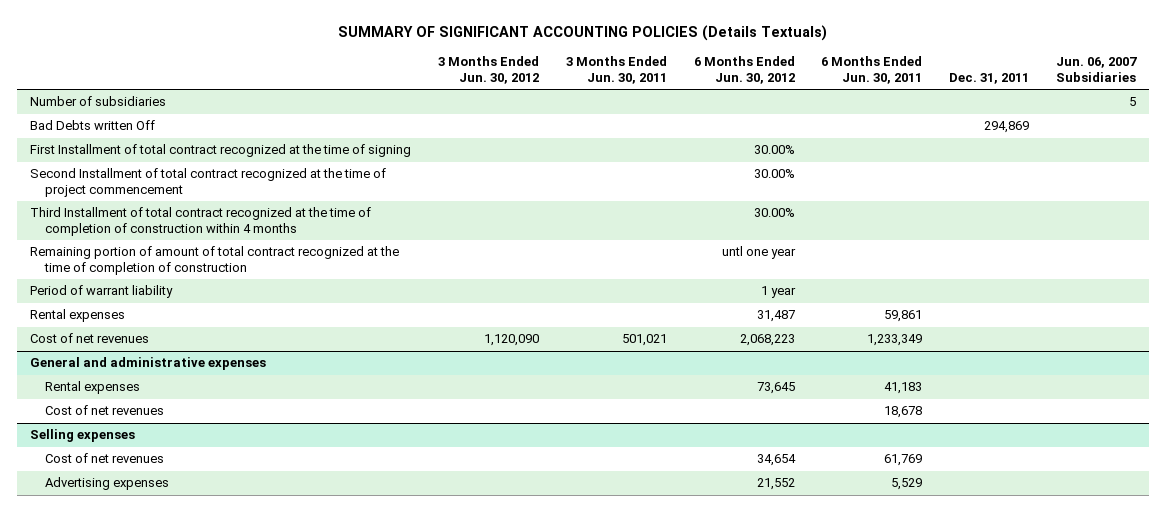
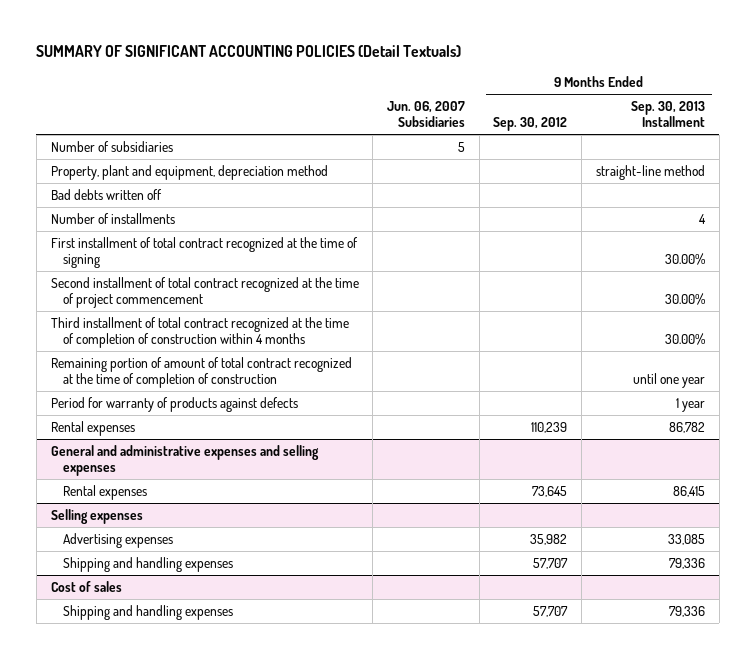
- SUMMARY OF SIGNIFICANT ACCOUNTING POLICIES (Details Textuals)
+ SUMMARY OF SIGNIFICANT ACCOUNTING POLICIES (Detail Textuals)
- | 3 Months Ended Jun. 30, 2012 | 3 Months Ended Jun. 30, 2011 | 6 Months Ended Jun. 30, 2012 | 6 Months Ended Jun. 30, 2011 | Dec. 31, 2011 | Jun. 06, 2007 Subsidiaries
+ | Jun. 06, 2007 Subsidiaries | 9 Months Ended Sep. 30, 2012 | 9 Months Ended Sep. 30, 2013 Installment
- Bad Debts written Off | | | | | 294,869 |
- First Installment of total contract recognized at the time of signing | | | 30.00% | | |
- Second Installment of total contract recognized at the time of project commencement | | | 30.00% | | |
- Third Installment of total contract recognized at the time of completion of construction within 4 months | | | 30.00% | | |
+ Property, plant and equipment, depreciation method | | | straight-line method
+ Bad debts written off
+ Number of installments | | | 4
+ First installment of total contract recognized at the time of signing | | | 30.00%
+ Second installment of total contract recognized at the time of project commencement | | | 30.00%
+ Third installment of total contract recognized at the time of completion of construction within 4 months | | | 30.00%
- Period of warrant liability | | | 1 year | | |
+ Period for warranty of products against defects | | | 1 year
- Cost of net revenues | 1,120,090 | 501,021 | 2,068,223 | 1,233,349 | |
- General and administrative expenses
+ General and administrative expenses and selling expenses
- Cost of net revenues | | | | 18,678 | |
@ Selling expenses
- Cost of net revenues | | | 34,654 | 61,769 | |
+ Shipping and handling expenses | | 57,707 | 79,336
+ Cost of sales
+ Shipping and handling expenses | | 57,707 | 79,336

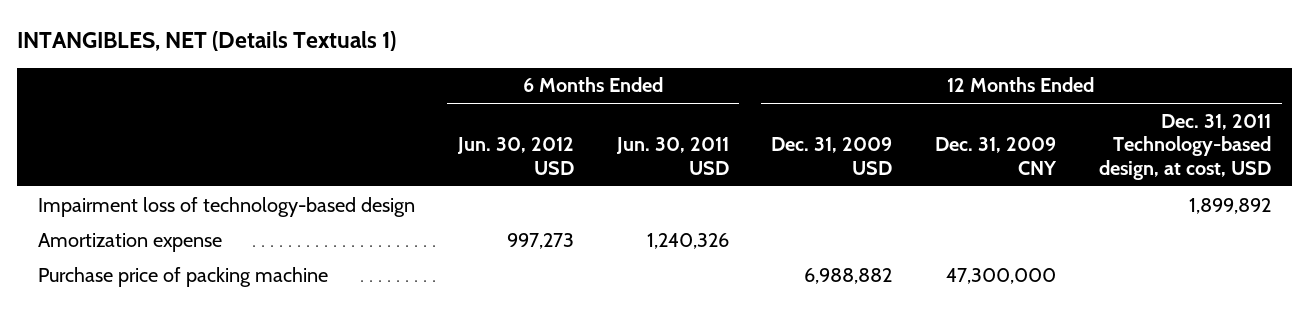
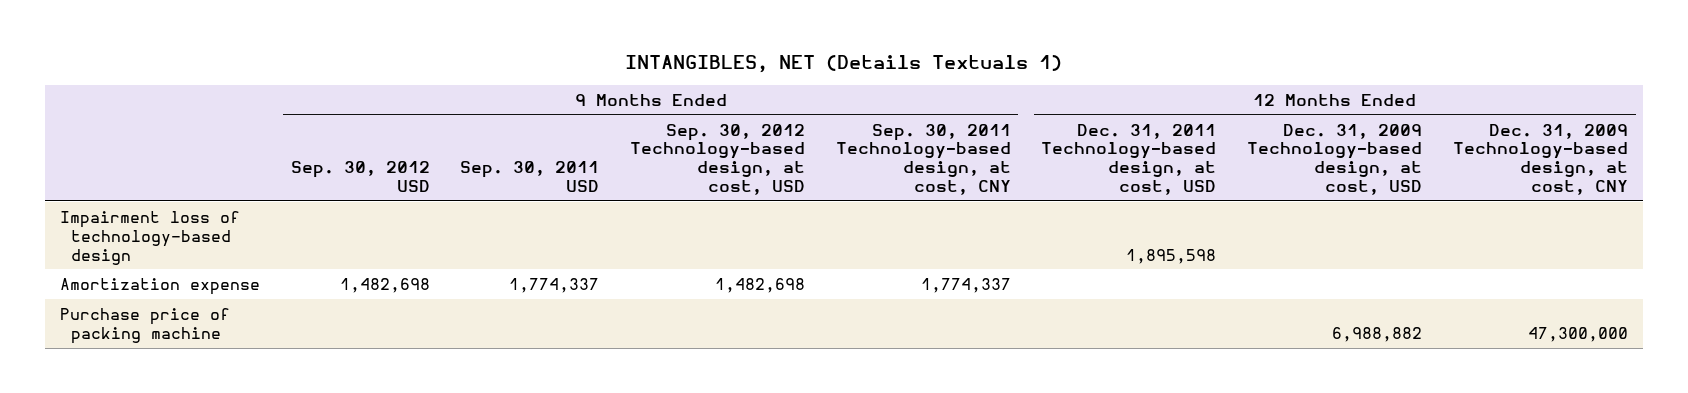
- | 6 Months Ended Jun. 30, 2012 USD | 6 Months Ended Jun. 30, 2011 USD | 12 Months Ended Dec. 31, 2009 USD | 12 Months Ended Dec. 31, 2009 CNY | 12 Months Ended Dec. 31, 2011 Technology-based design, at cost, USD
+ | 9 Months Ended Sep. 30, 2012 USD | 9 Months Ended Sep. 30, 2011 USD | 9 Months Ended Sep. 30, 2012 Technology-based design, at cost, USD | 9 Months Ended Sep. 30, 2011 Technology-based design, at cost, CNY | 12 Months Ended Dec. 31, 2011 Technology-based design, at cost, USD | 12 Months Ended Dec. 31, 2009 Technology-based design, at cost, USD | 12 Months Ended Dec. 31, 2009 Technology-based design, at cost, CNY
- Impairment loss of technology-based design | | | | | 1,899,892
+ Impairment loss of technology-based design | | | | | 1,895,598 | |

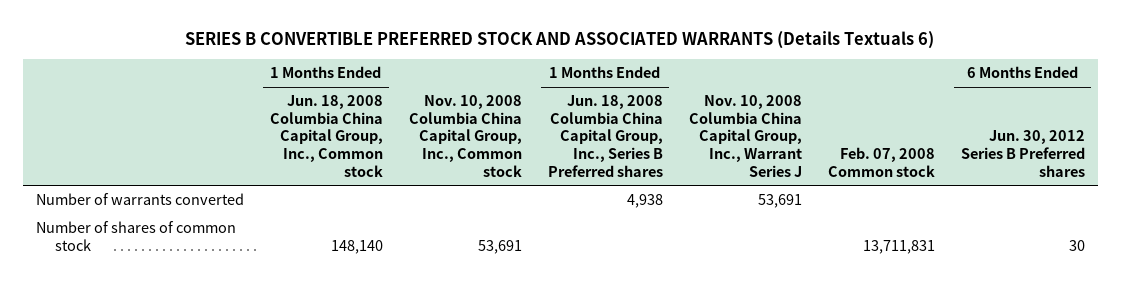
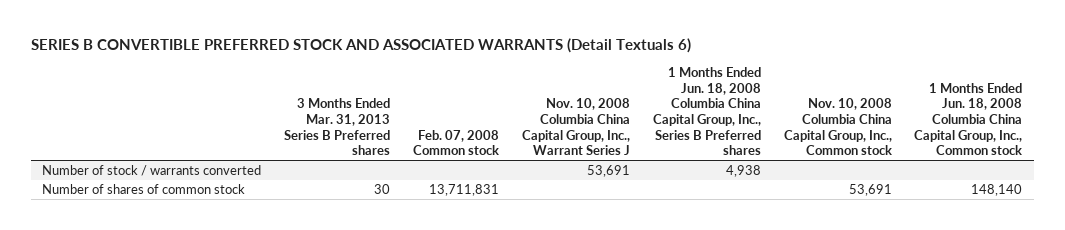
- SERIES B CONVERTIBLE PREFERRED STOCK AND ASSOCIATED WARRANTS (Details Textuals 6)
+ SERIES B CONVERTIBLE PREFERRED STOCK AND ASSOCIATED WARRANTS (Detail Textuals 6)
- | 1 Months Ended Jun. 18, 2008 Columbia China Capital Group, Inc., Common stock | Nov. 10, 2008 Columbia China Capital Group, Inc., Common stock | 1 Months Ended Jun. 18, 2008 Columbia China Capital Group, Inc., Series B Preferred shares | Nov. 10, 2008 Columbia China Capital Group, Inc., Warrant Series J | Feb. 07, 2008 Common stock | 6 Months Ended Jun. 30, 2012 Series B Preferred shares
+ | 3 Months Ended Mar. 31, 2013 Series B Preferred shares | Feb. 07, 2008 Common stock | Nov. 10, 2008 Columbia China Capital Group, Inc., Warrant Series J | 1 Months Ended Jun. 18, 2008 Columbia China Capital Group, Inc., Series B Preferred shares | Nov. 10, 2008 Columbia China Capital Group, Inc., Common stock | 1 Months Ended Jun. 18, 2008 Columbia China Capital Group, Inc., Common stock
- Number of warrants converted | | | 4,938 | 53,691 | |
+ Number of stock / warrants converted | | | 53,691 | 4,938 | |

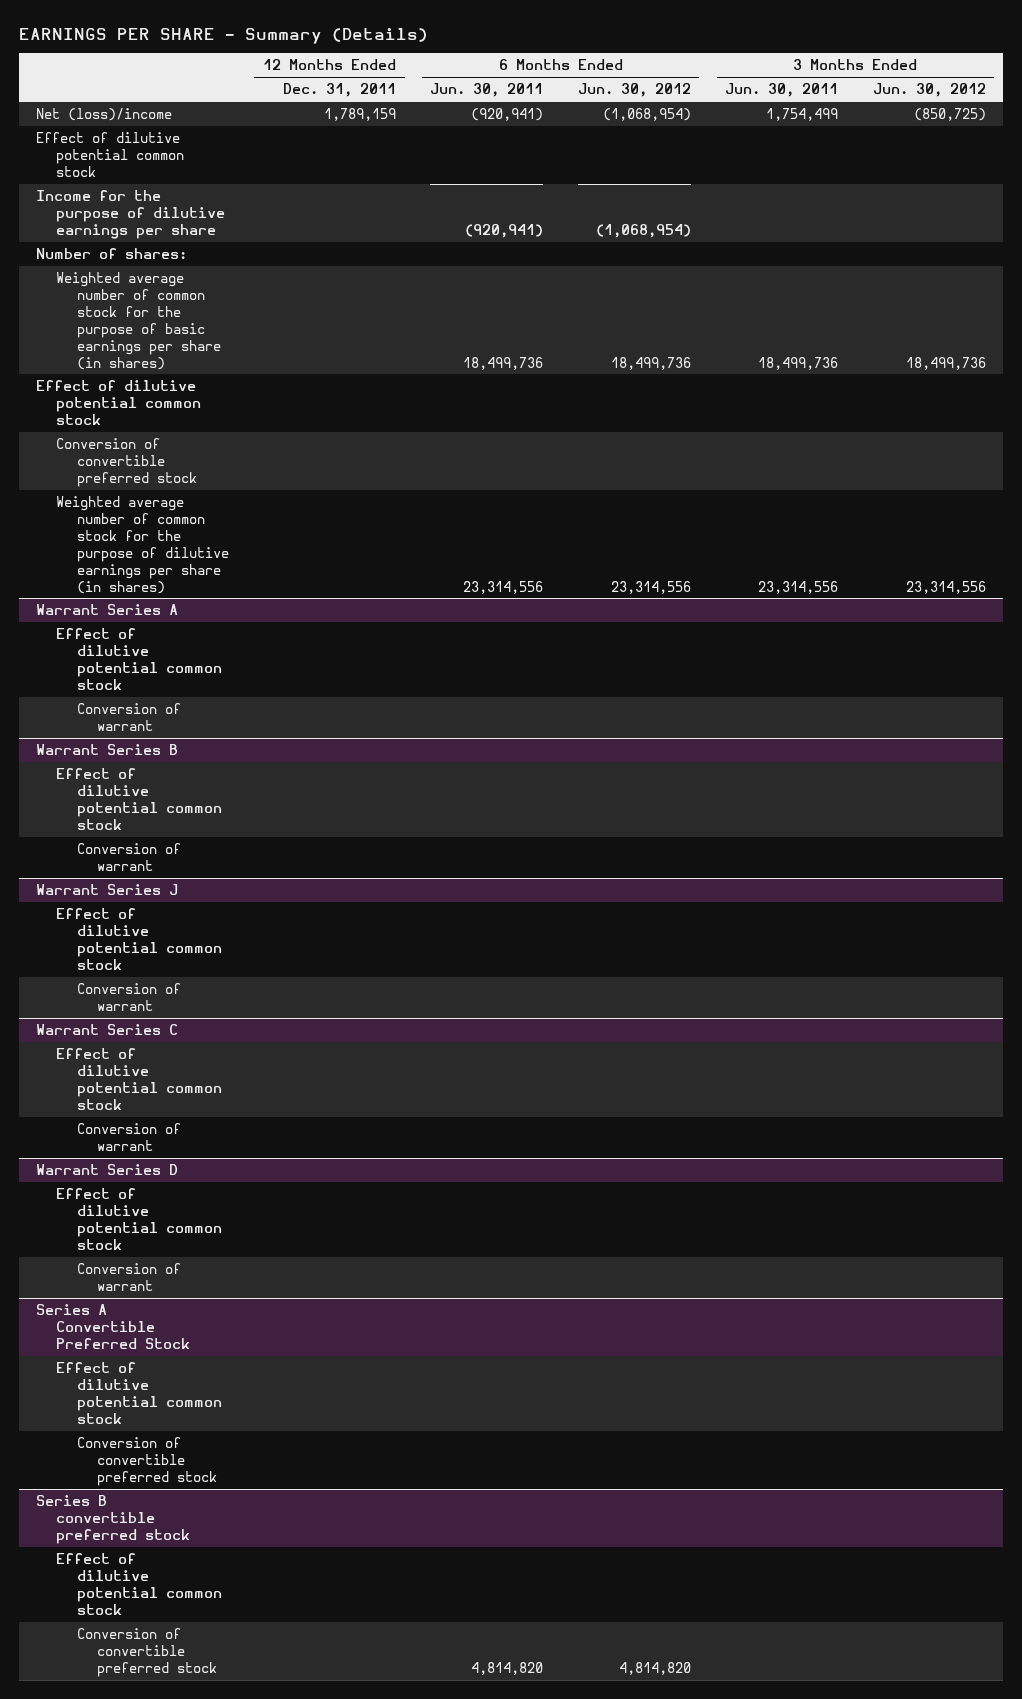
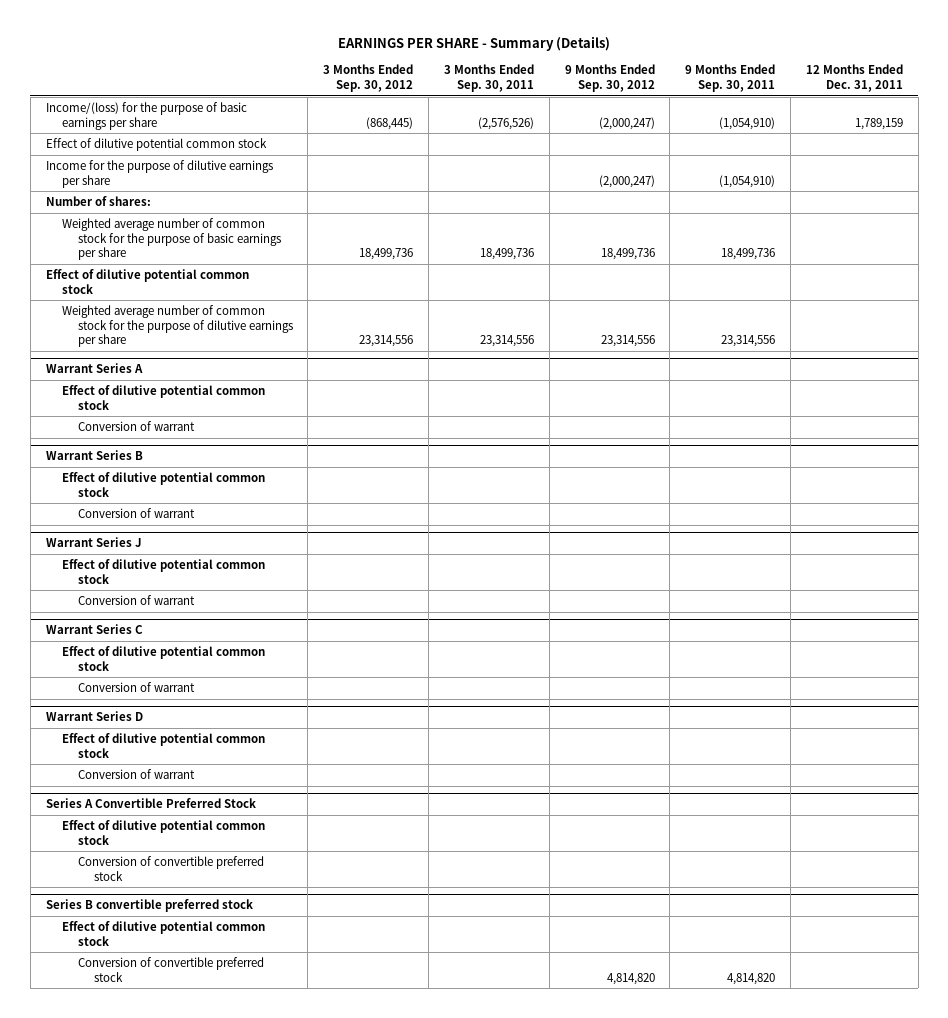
- | 12 Months Ended Dec. 31, 2011 | 6 Months Ended Jun. 30, 2011 | 6 Months Ended Jun. 30, 2012 | 3 Months Ended Jun. 30, 2011 | 3 Months Ended Jun. 30, 2012
+ | 3 Months Ended Sep. 30, 2012 | 3 Months Ended Sep. 30, 2011 | 9 Months Ended Sep. 30, 2012 | 9 Months Ended Sep. 30, 2011 | 12 Months Ended Dec. 31, 2011
- Net (loss)/income | 1,789,159 | (920,941) | (1,068,954) | 1,754,499 | (850,725)
+ Income/(loss) for the purpose of basic earnings per share | (868,445) | (2,576,526) | (2,000,247) | (1,054,910) | 1,789,159
- Weighted average number of common stock for the purpose of basic earnings per share (in shares) | | 18,499,736 | 18,499,736 | 18,499,736 | 18,499,736
+ Weighted average number of common stock for the purpose of basic earnings per share | 18,499,736 | 18,499,736 | 18,499,736 | 18,499,736 |
- Conversion of convertible preferred stock
- Weighted average number of common stock for the purpose of dilutive earnings per share (in shares) | | 23,314,556 | 23,314,556 | 23,314,556 | 23,314,556
+ Weighted average number of common stock for the purpose of dilutive earnings per share | 23,314,556 | 23,314,556 | 23,314,556 | 23,314,556 |

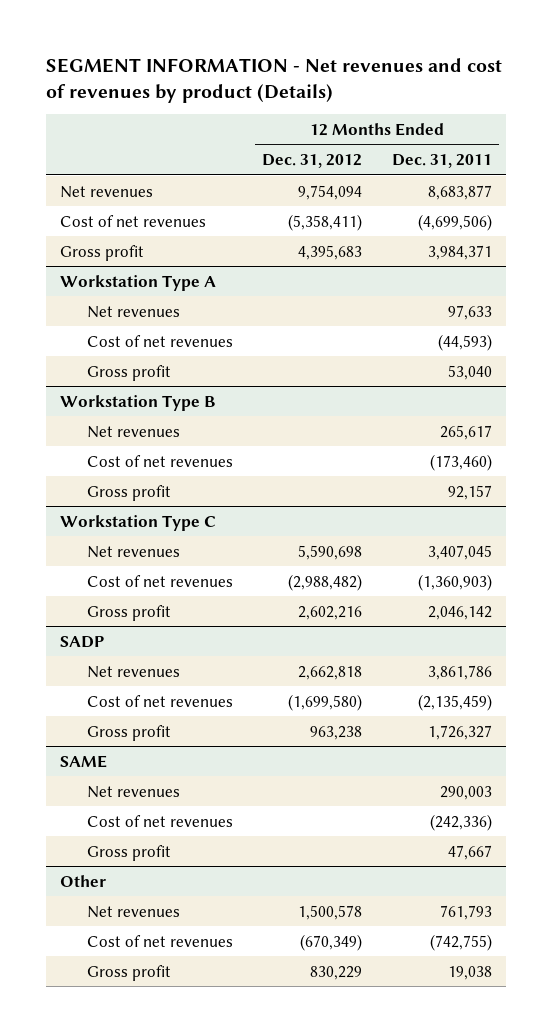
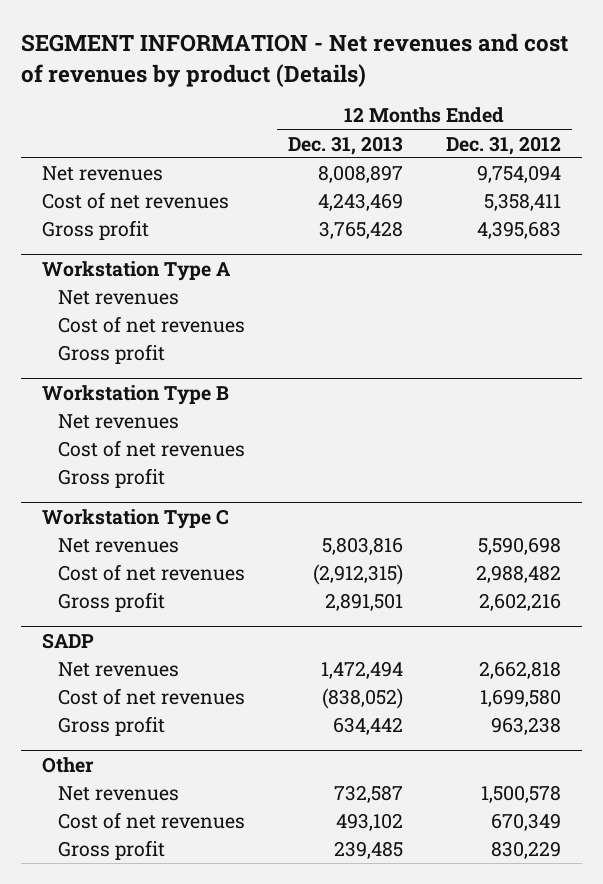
- | 12 Months Ended Dec. 31, 2012 | 12 Months Ended Dec. 31, 2011
+ | 12 Months Ended Dec. 31, 2013 | 12 Months Ended Dec. 31, 2012
- Cost of net revenues | (5,358,411) | (4,699,506)
+ Cost of net revenues | 4,243,469 | 5,358,411
@ Workstation Type C
- Cost of net revenues | (2,988,482) | (1,360,903)
+ Cost of net revenues | (2,912,315) | 2,988,482
@ SADP
- Cost of net revenues | (1,699,580) | (2,135,459)
+ Cost of net revenues | (838,052) | 1,699,580
- SAME
- Net revenues | | 290,003
- Cost of net revenues | | (242,336)
- Gross profit | | 47,667
@ Other
- Cost of net revenues | (670,349) | (742,755)
+ Cost of net revenues | 493,102 | 670,349

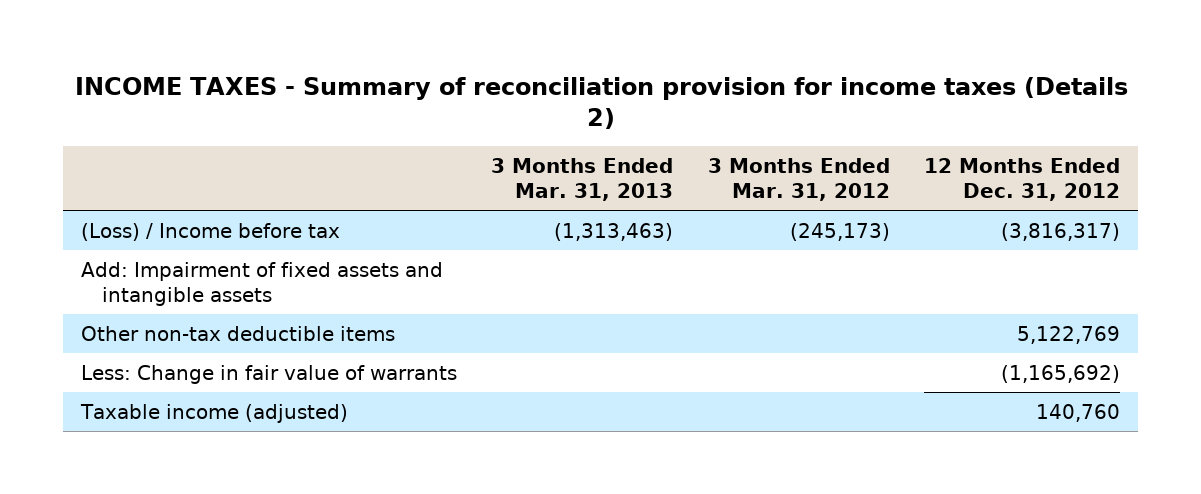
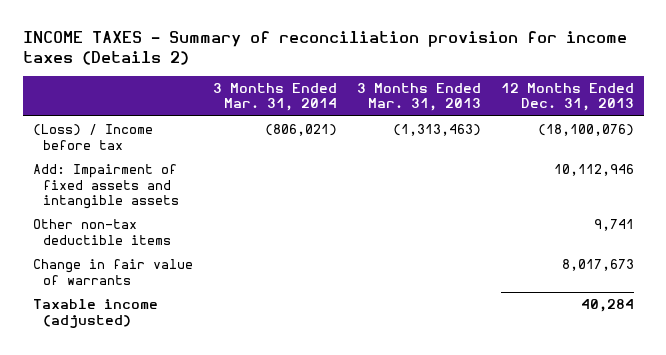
- | 3 Months Ended Mar. 31, 2013 | 3 Months Ended Mar. 31, 2012 | 12 Months Ended Dec. 31, 2012
+ | 3 Months Ended Mar. 31, 2014 | 3 Months Ended Mar. 31, 2013 | 12 Months Ended Dec. 31, 2013
- Less: Change in fair value of warrants | | | (1,165,692)
+ Change in fair value of warrants | | | 8,017,673

